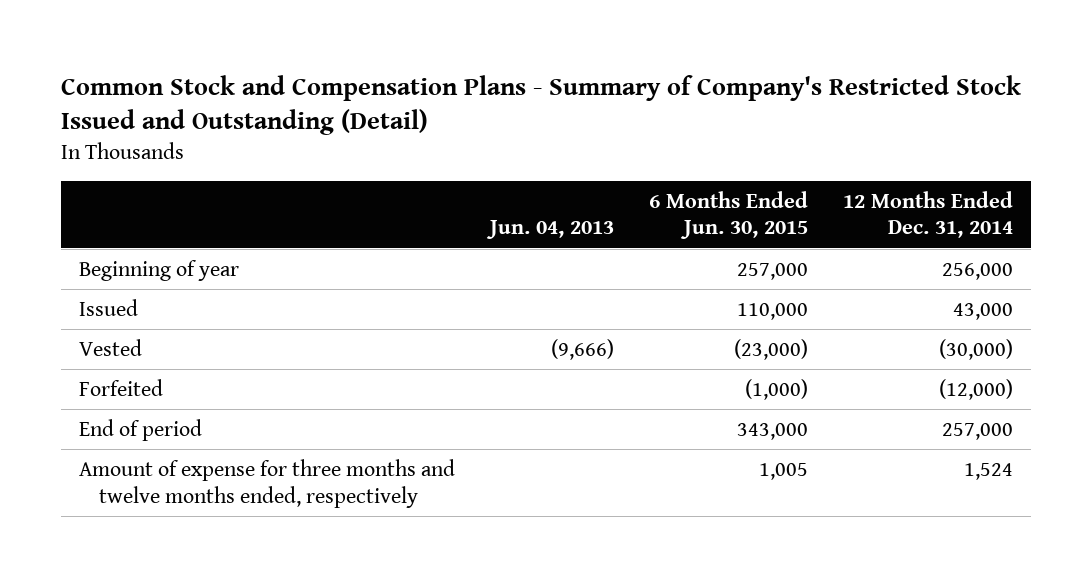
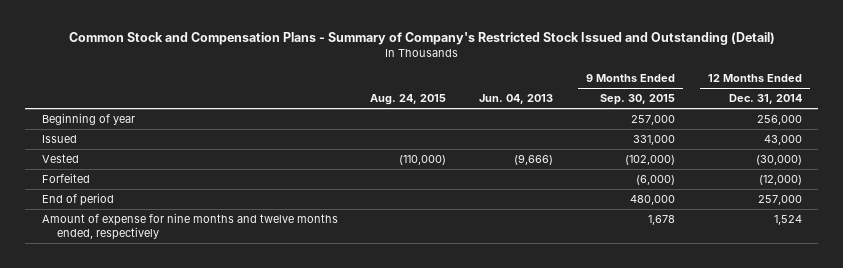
- | Jun. 04, 2013 | 6 Months Ended Jun. 30, 2015 | 12 Months Ended Dec. 31, 2014
+ | Aug. 24, 2015 | Jun. 04, 2013 | 9 Months Ended Sep. 30, 2015 | 12 Months Ended Dec. 31, 2014
- Amount of expense for three months and twelve months ended, respectively | | 1,005 | 1,524
+ Amount of expense for nine months and twelve months ended, respectively | | | 1,678 | 1,524

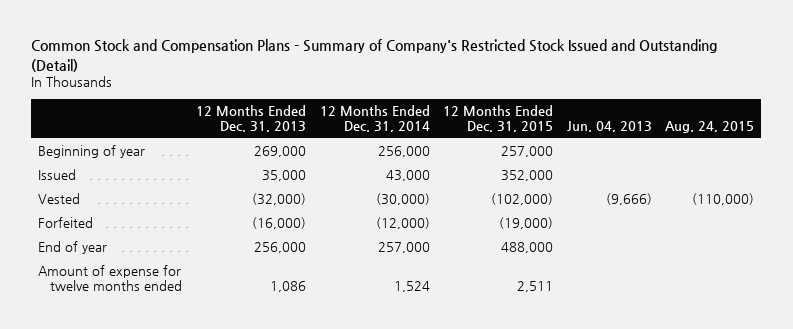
- | Aug. 24, 2015 | Jun. 04, 2013 | 9 Months Ended Sep. 30, 2015 | 12 Months Ended Dec. 31, 2014
+ | 12 Months Ended Dec. 31, 2013 | 12 Months Ended Dec. 31, 2014 | 12 Months Ended Dec. 31, 2015 | Jun. 04, 2013 | Aug. 24, 2015
- End of period | | | 480,000 | 257,000
- Amount of expense for nine months and twelve months ended, respectively | | | 1,678 | 1,524
+ End of year | 256,000 | 257,000 | 488,000 | |
+ Amount of expense for twelve months ended | 1,086 | 1,524 | 2,511 | |

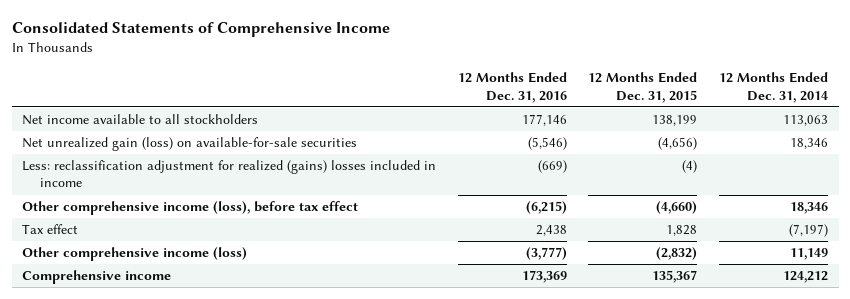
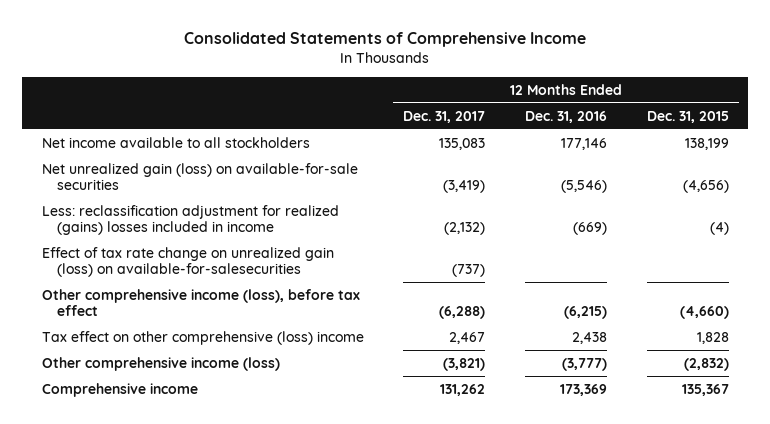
- | 12 Months Ended Dec. 31, 2016 | 12 Months Ended Dec. 31, 2015 | 12 Months Ended Dec. 31, 2014
+ | 12 Months Ended Dec. 31, 2017 | 12 Months Ended Dec. 31, 2016 | 12 Months Ended Dec. 31, 2015
+ Effect of tax rate change on unrealized gain (loss) on available-for-salesecurities | (737) | |
- Tax effect | 2,438 | 1,828 | (7,197)
+ Tax effect on other comprehensive (loss) income | 2,467 | 2,438 | 1,828

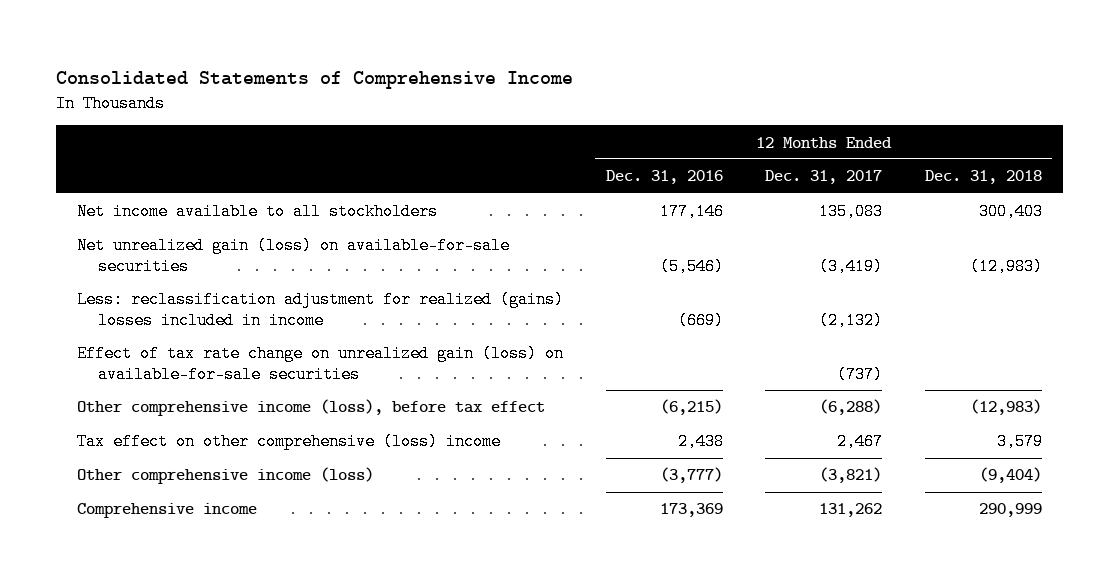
- | 12 Months Ended Dec. 31, 2017 | 12 Months Ended Dec. 31, 2016 | 12 Months Ended Dec. 31, 2015
+ | 12 Months Ended Dec. 31, 2016 | 12 Months Ended Dec. 31, 2017 | 12 Months Ended Dec. 31, 2018
- Effect of tax rate change on unrealized gain (loss) on available-for-salesecurities | (737) | |
+ Effect of tax rate change on unrealized gain (loss) on available-for-sale securities | | (737) |

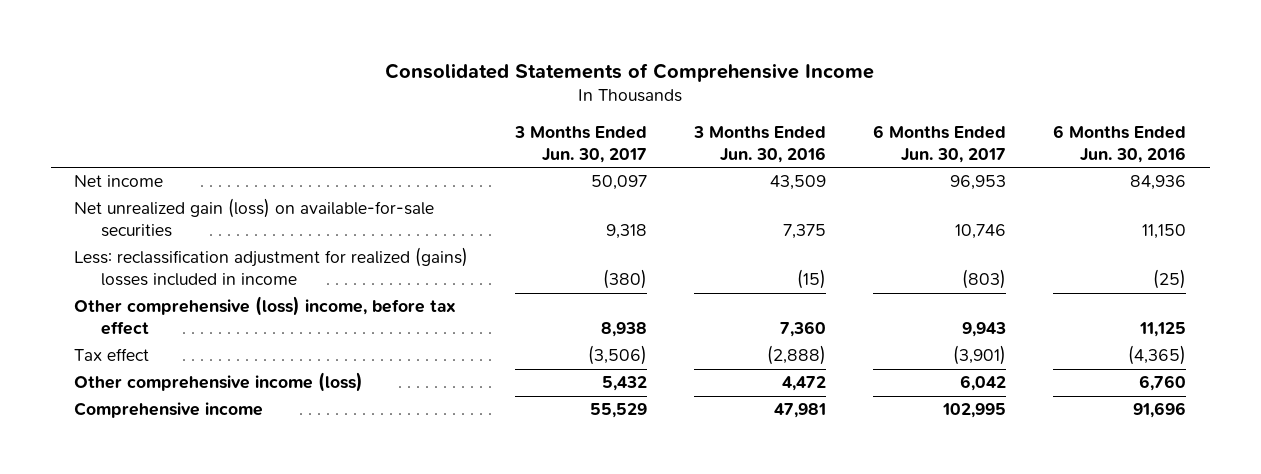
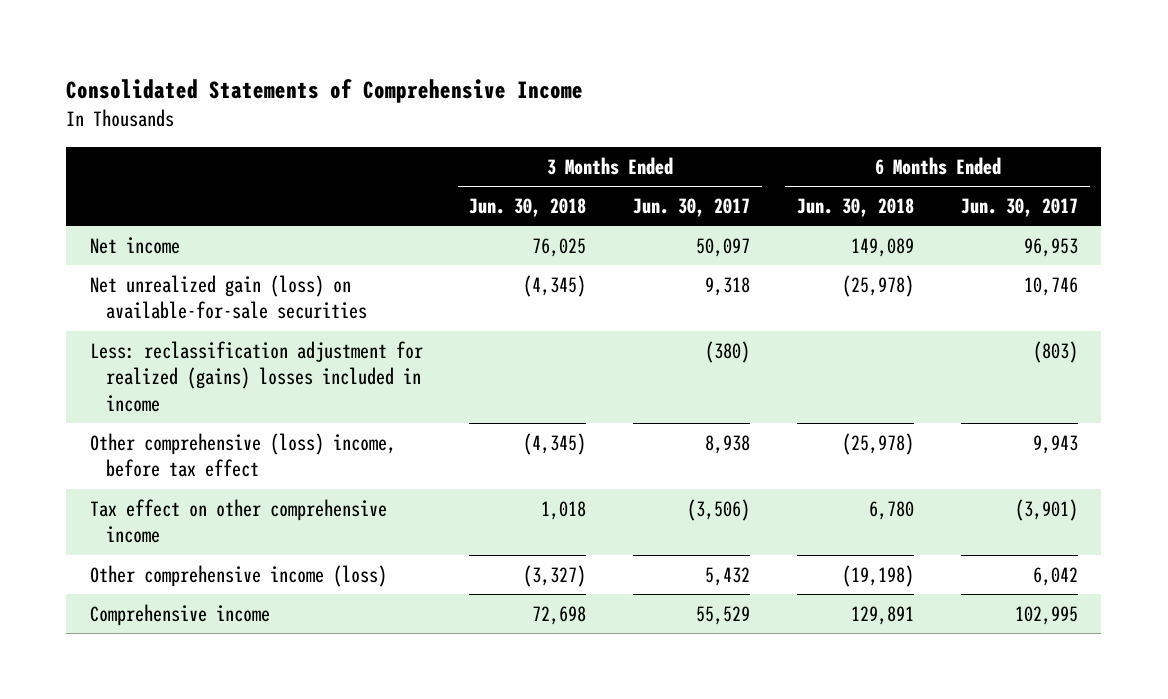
- | 3 Months Ended Jun. 30, 2017 | 3 Months Ended Jun. 30, 2016 | 6 Months Ended Jun. 30, 2017 | 6 Months Ended Jun. 30, 2016
+ | 3 Months Ended Jun. 30, 2018 | 3 Months Ended Jun. 30, 2017 | 6 Months Ended Jun. 30, 2018 | 6 Months Ended Jun. 30, 2017
- Tax effect | (3,506) | (2,888) | (3,901) | (4,365)
+ Tax effect on other comprehensive income | 1,018 | (3,506) | 6,780 | (3,901)

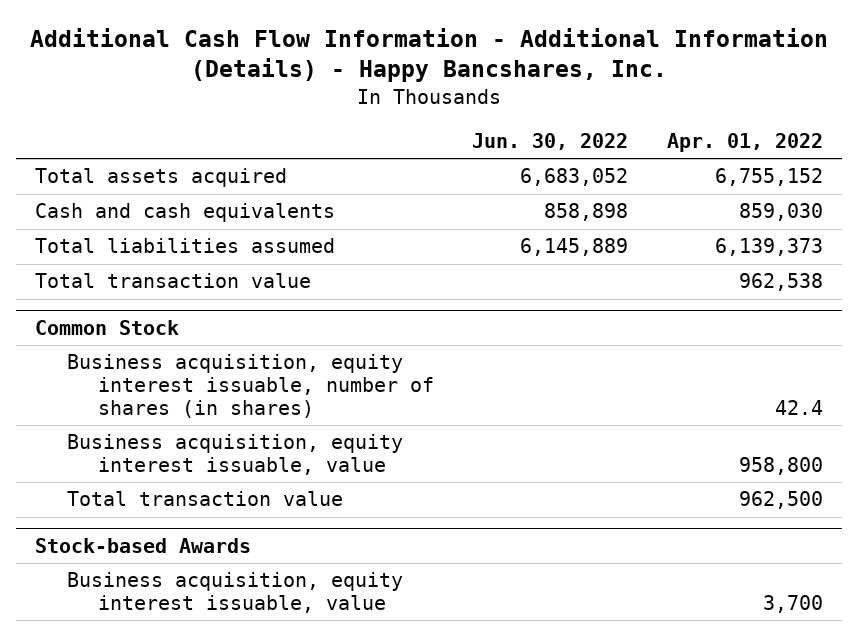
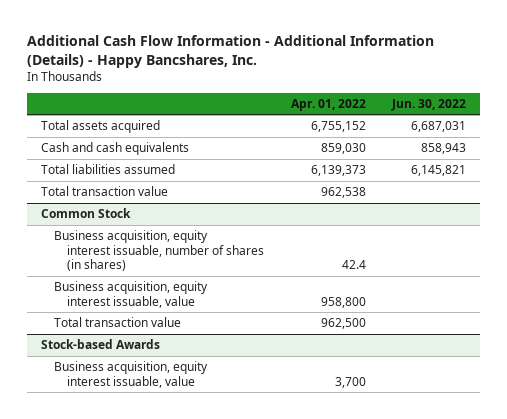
- | Jun. 30, 2022 | Apr. 01, 2022
+ | Apr. 01, 2022 | Jun. 30, 2022
- Total assets acquired | 6,683,052 | 6,755,152
- Cash and cash equivalents | 858,898 | 859,030
- Total liabilities assumed | 6,145,889 | 6,139,373
+ Total assets acquired | 6,755,152 | 6,687,031
+ Cash and cash equivalents | 859,030 | 858,943
+ Total liabilities assumed | 6,139,373 | 6,145,821

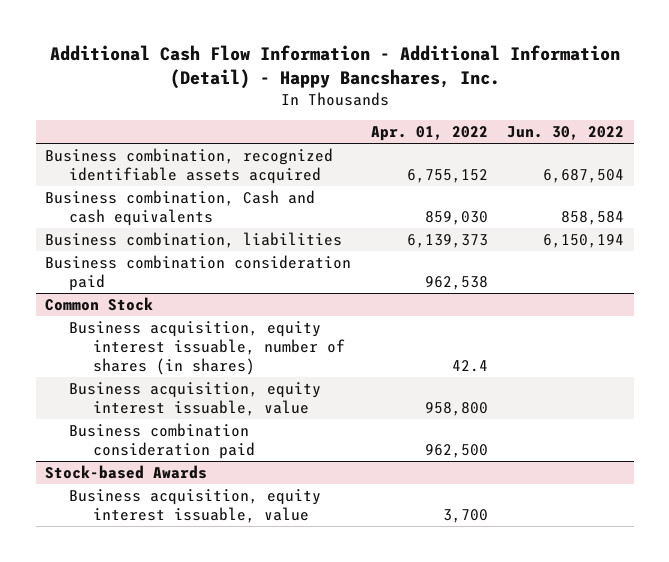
- Additional Cash Flow Information - Additional Information (Details) - Happy Bancshares, Inc.
+ Additional Cash Flow Information - Additional Information (Detail) - Happy Bancshares, Inc.
- Total assets acquired | 6,755,152 | 6,687,031
- Cash and cash equivalents | 859,030 | 858,943
- Total liabilities assumed | 6,139,373 | 6,145,821
- Total transaction value | 962,538 |
+ Business combination, recognized identifiable assets acquired | 6,755,152 | 6,687,504
+ Business combination, Cash and cash equivalents | 859,030 | 858,584
+ Business combination, liabilities | 6,139,373 | 6,150,194
+ Business combination consideration paid | 962,538 |
@ Common Stock
- Total transaction value | 962,500 |
+ Business combination consideration paid | 962,500 |

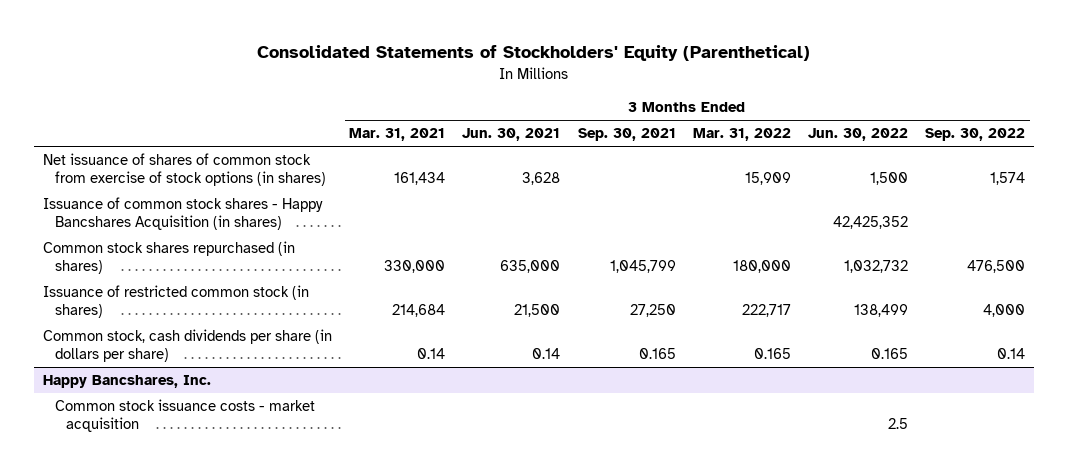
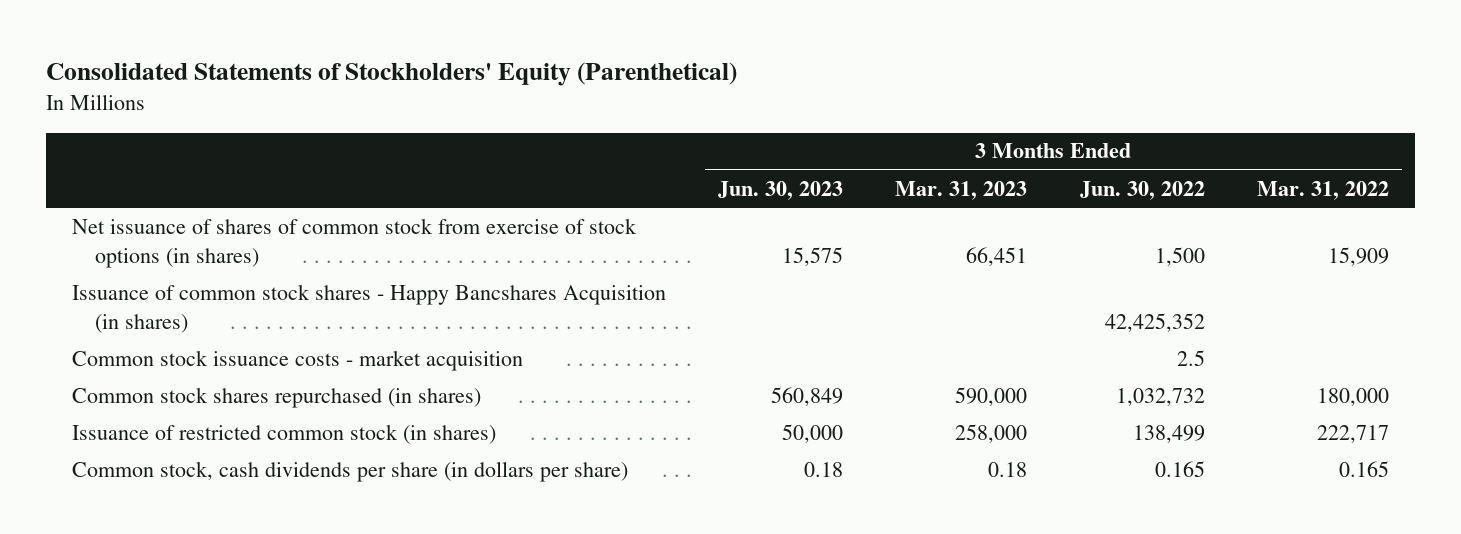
- | 3 Months Ended Mar. 31, 2021 | 3 Months Ended Jun. 30, 2021 | 3 Months Ended Sep. 30, 2021 | 3 Months Ended Mar. 31, 2022 | 3 Months Ended Jun. 30, 2022 | 3 Months Ended Sep. 30, 2022
+ | 3 Months Ended Jun. 30, 2023 | 3 Months Ended Mar. 31, 2023 | 3 Months Ended Jun. 30, 2022 | 3 Months Ended Mar. 31, 2022
+ Common stock issuance costs - market acquisition | | | 2.5 |
- Happy Bancshares, Inc.
- Common stock issuance costs - market acquisition | | | | | 2.5 |

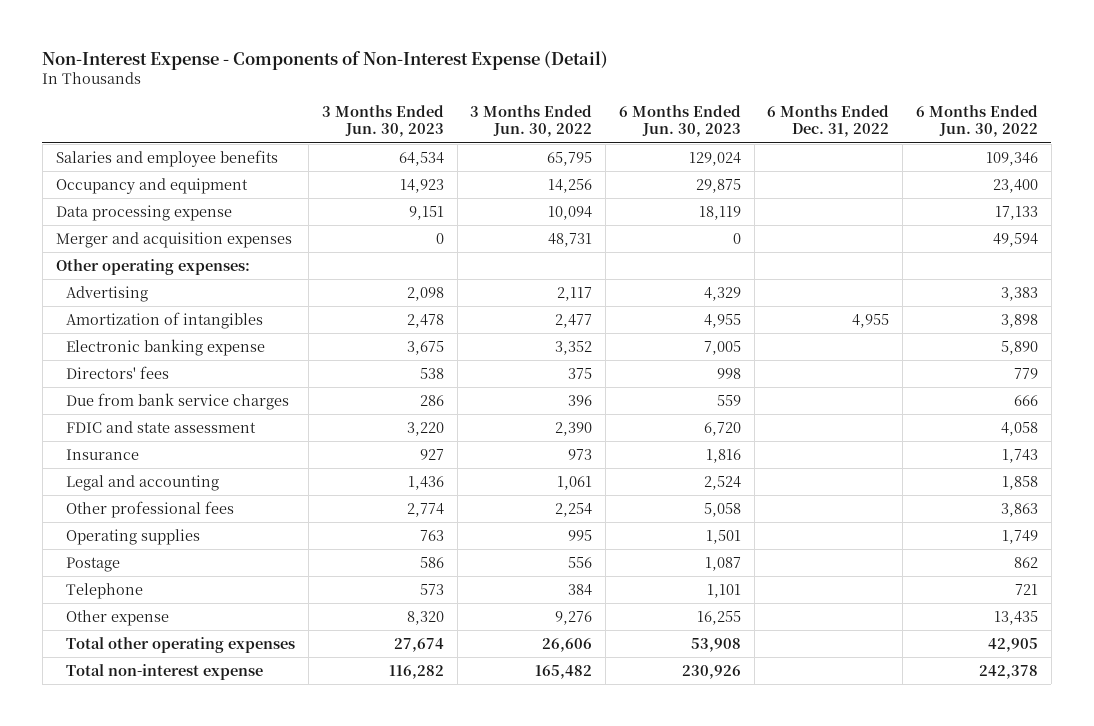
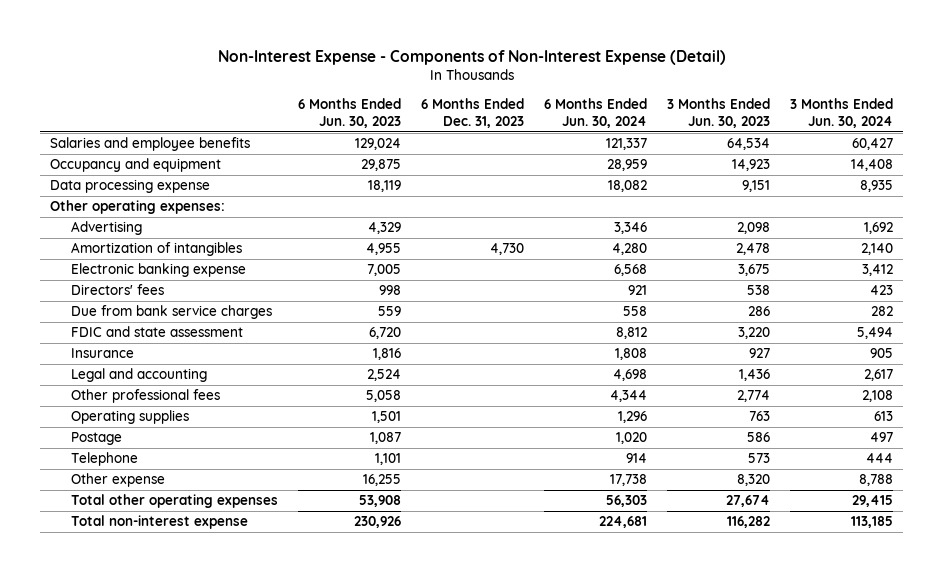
- | 3 Months Ended Jun. 30, 2023 | 3 Months Ended Jun. 30, 2022 | 6 Months Ended Jun. 30, 2023 | 6 Months Ended Dec. 31, 2022 | 6 Months Ended Jun. 30, 2022
+ | 6 Months Ended Jun. 30, 2023 | 6 Months Ended Dec. 31, 2023 | 6 Months Ended Jun. 30, 2024 | 3 Months Ended Jun. 30, 2023 | 3 Months Ended Jun. 30, 2024
- Merger and acquisition expenses | 0 | 48,731 | 0 | | 49,594

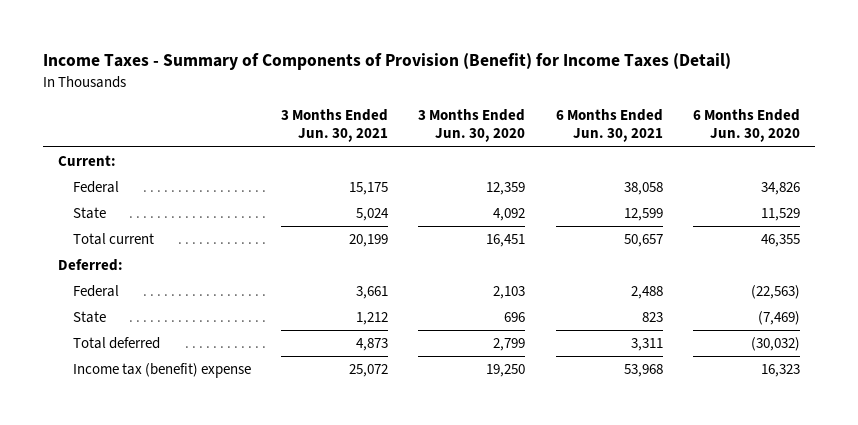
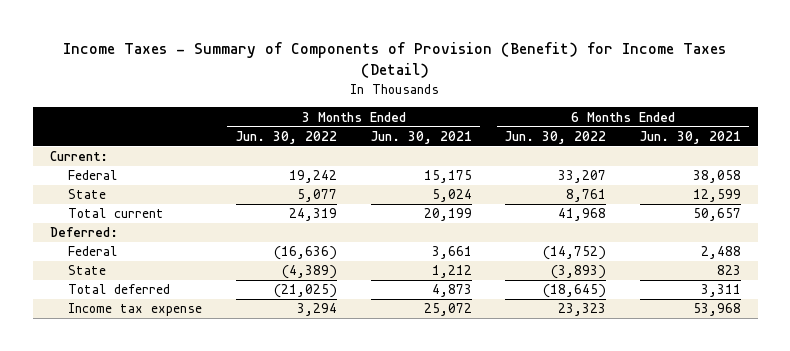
- | 3 Months Ended Jun. 30, 2021 | 3 Months Ended Jun. 30, 2020 | 6 Months Ended Jun. 30, 2021 | 6 Months Ended Jun. 30, 2020
+ | 3 Months Ended Jun. 30, 2022 | 3 Months Ended Jun. 30, 2021 | 6 Months Ended Jun. 30, 2022 | 6 Months Ended Jun. 30, 2021
- Income tax (benefit) expense | 25,072 | 19,250 | 53,968 | 16,323
+ Income tax expense | 3,294 | 25,072 | 23,323 | 53,968

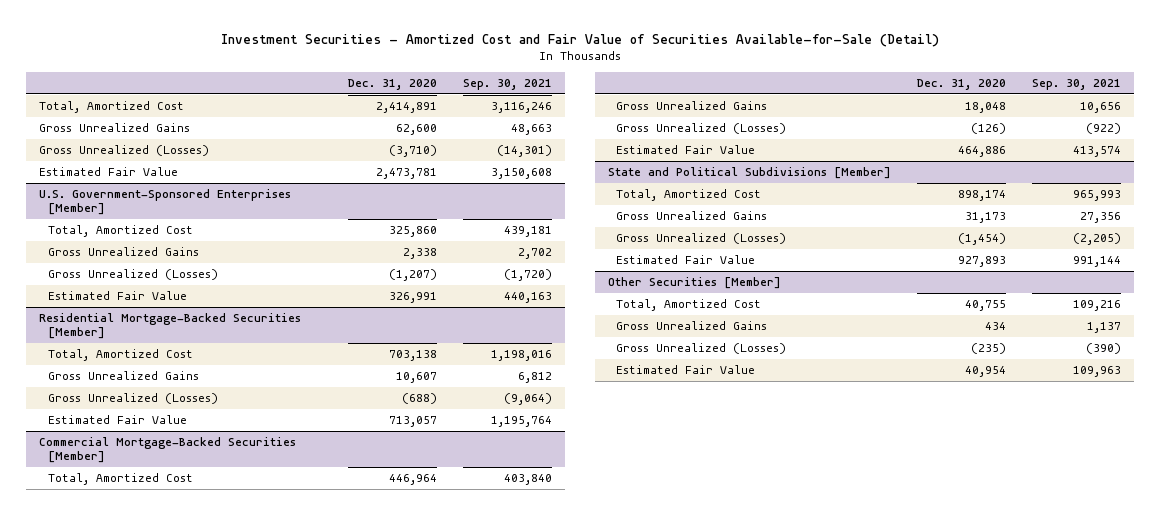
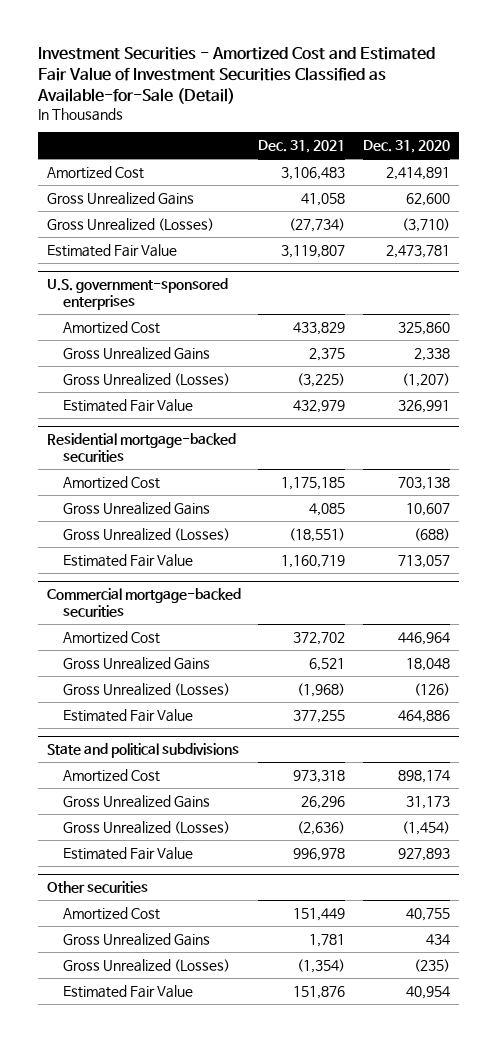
- Investment Securities - Amortized Cost and Fair Value of Securities Available-for-Sale (Detail)
+ Investment Securities - Amortized Cost and Estimated Fair Value of Investment Securities Classified as Available-for-Sale (Detail)
- | Dec. 31, 2020 | Sep. 30, 2021
+ | Dec. 31, 2021 | Dec. 31, 2020
- Total, Amortized Cost | 2,414,891 | 3,116,246
+ Amortized Cost | 3,106,483 | 2,414,891
- U.S. Government-Sponsored Enterprises [Member]
- Total, Amortized Cost | 325,860 | 439,181
+ U.S. government-sponsored enterprises
+ Amortized Cost | 433,829 | 325,860
- Residential Mortgage-Backed Securities [Member]
- Total, Amortized Cost | 703,138 | 1,198,016
+ Residential mortgage-backed securities
+ Amortized Cost | 1,175,185 | 703,138
- Commercial Mortgage-Backed Securities [Member]
- Total, Amortized Cost | 446,964 | 403,840
+ Commercial mortgage-backed securities
+ Amortized Cost | 372,702 | 446,964
- State and Political Subdivisions [Member]
- Total, Amortized Cost | 898,174 | 965,993
+ State and political subdivisions
+ Amortized Cost | 973,318 | 898,174
- Other Securities [Member]
- Total, Amortized Cost | 40,755 | 109,216
+ Other securities
+ Amortized Cost | 151,449 | 40,755

